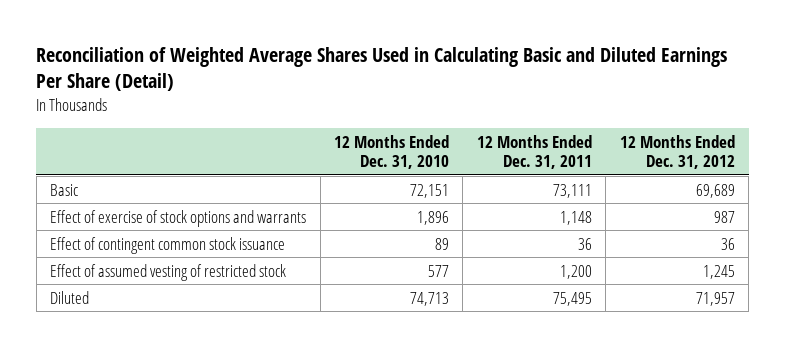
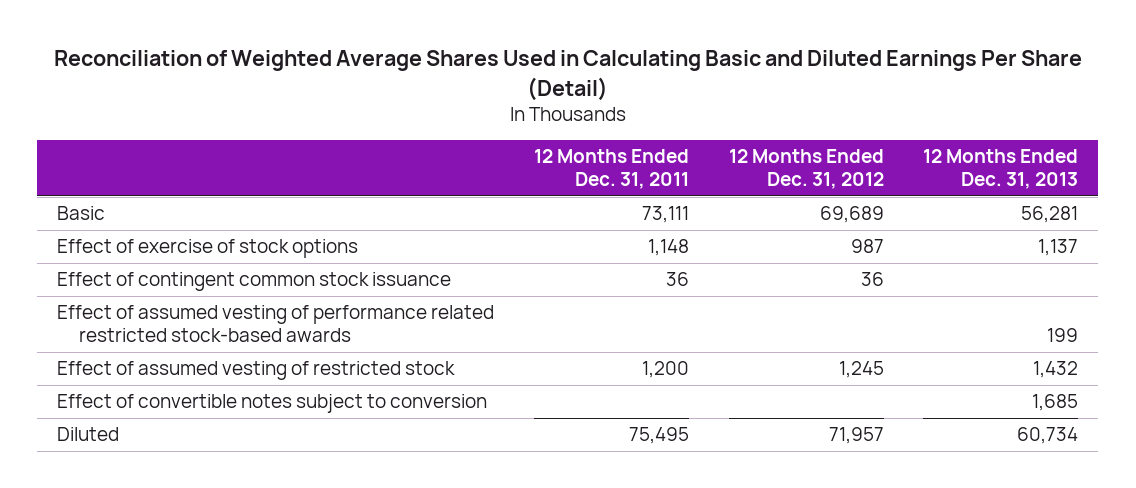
- | 12 Months Ended Dec. 31, 2010 | 12 Months Ended Dec. 31, 2011 | 12 Months Ended Dec. 31, 2012
+ | 12 Months Ended Dec. 31, 2011 | 12 Months Ended Dec. 31, 2012 | 12 Months Ended Dec. 31, 2013
- Effect of exercise of stock options and warrants | 1,896 | 1,148 | 987
+ Effect of exercise of stock options | 1,148 | 987 | 1,137
+ Effect of assumed vesting of performance related restricted stock-based awards | | | 199
+ Effect of convertible notes subject to conversion | | | 1,685

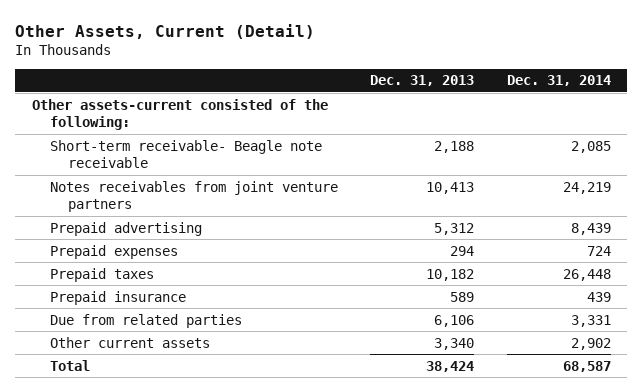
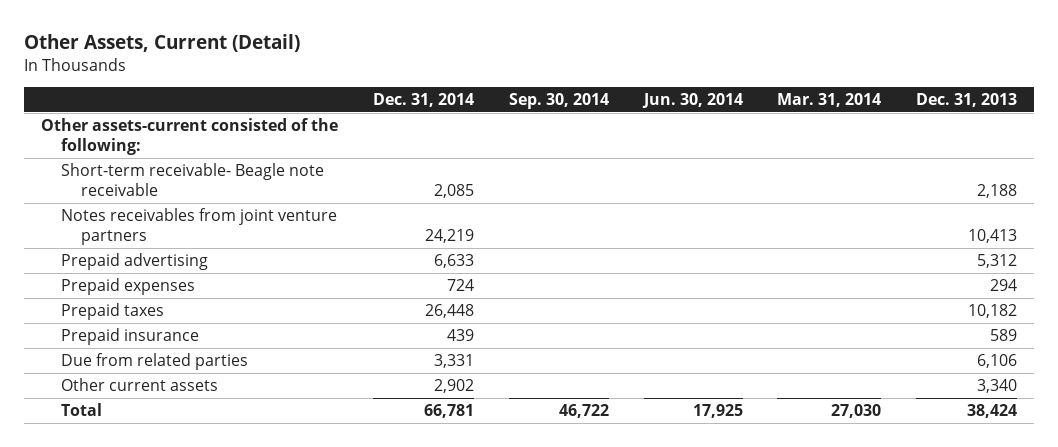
- | Dec. 31, 2013 | Dec. 31, 2014
+ | Dec. 31, 2014 | Sep. 30, 2014 | Jun. 30, 2014 | Mar. 31, 2014 | Dec. 31, 2013
- Prepaid advertising | 5,312 | 8,439
+ Prepaid advertising | 6,633 | | | | 5,312
- Total | 38,424 | 68,587
+ Total | 66,781 | 46,722 | 17,925 | 27,030 | 38,424

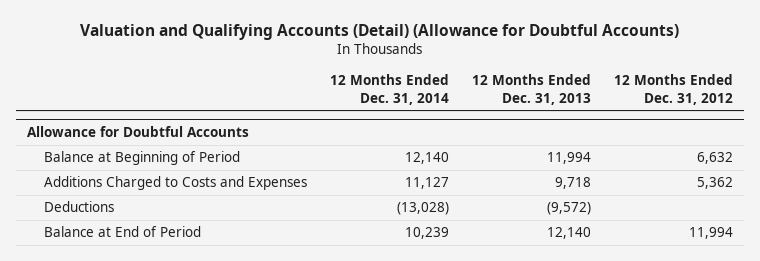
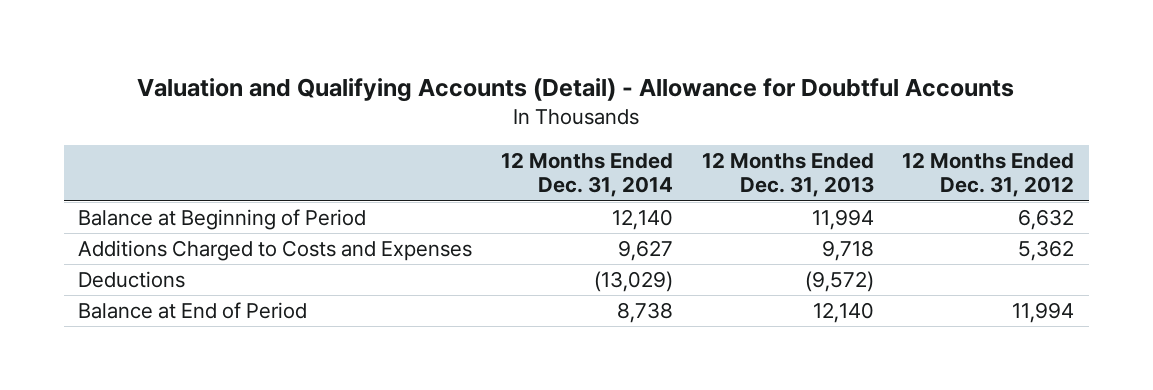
- Valuation and Qualifying Accounts (Detail) (Allowance for Doubtful Accounts)
+ Valuation and Qualifying Accounts (Detail) - Allowance for Doubtful Accounts
- Allowance for Doubtful Accounts
- Additions Charged to Costs and Expenses | 11,127 | 9,718 | 5,362
- Deductions | (13,028) | (9,572) |
- Balance at End of Period | 10,239 | 12,140 | 11,994
+ Additions Charged to Costs and Expenses | 9,627 | 9,718 | 5,362
+ Deductions | (13,029) | (9,572) |
+ Balance at End of Period | 8,738 | 12,140 | 11,994

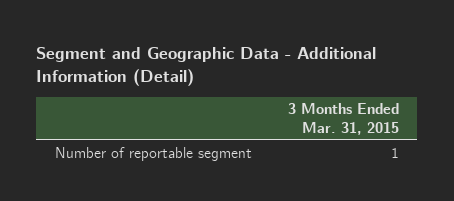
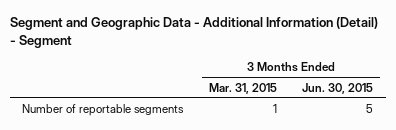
- Segment and Geographic Data - Additional Information (Detail)
+ Segment and Geographic Data - Additional Information (Detail) - Segment
- | 3 Months Ended Mar. 31, 2015
+ | 3 Months Ended Mar. 31, 2015 | 3 Months Ended Jun. 30, 2015
- Number of reportable segment | 1
+ Number of reportable segments | 1 | 5

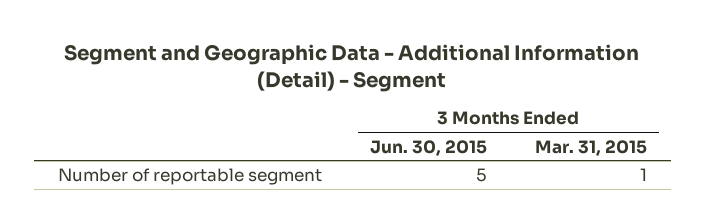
- | 3 Months Ended Mar. 31, 2015 | 3 Months Ended Jun. 30, 2015
+ | 3 Months Ended Jun. 30, 2015 | 3 Months Ended Mar. 31, 2015
- Number of reportable segments | 1 | 5
+ Number of reportable segment | 5 | 1

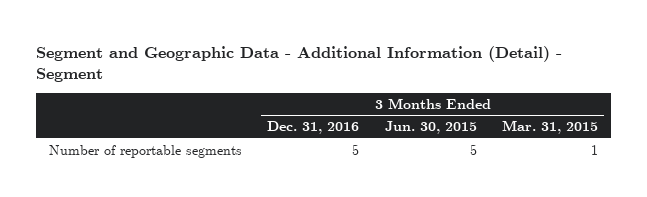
- | 3 Months Ended Jun. 30, 2015 | 3 Months Ended Mar. 31, 2015
+ | 3 Months Ended Dec. 31, 2016 | 3 Months Ended Jun. 30, 2015 | 3 Months Ended Mar. 31, 2015
- Number of reportable segment | 5 | 1
+ Number of reportable segments | 5 | 5 | 1

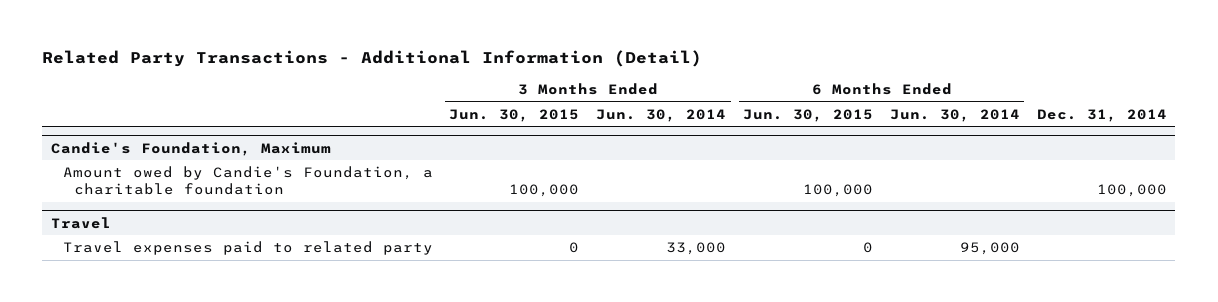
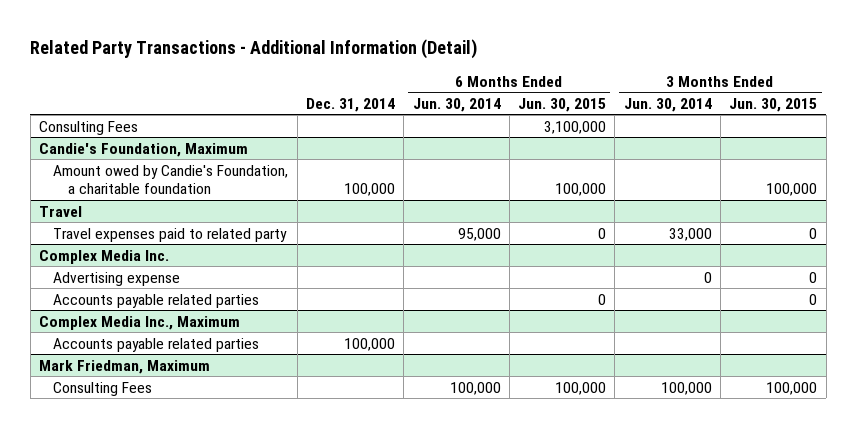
- | 3 Months Ended Jun. 30, 2015 | 3 Months Ended Jun. 30, 2014 | 6 Months Ended Jun. 30, 2015 | 6 Months Ended Jun. 30, 2014 | Dec. 31, 2014
+ | Dec. 31, 2014 | 6 Months Ended Jun. 30, 2014 | 6 Months Ended Jun. 30, 2015 | 3 Months Ended Jun. 30, 2014 | 3 Months Ended Jun. 30, 2015
+ Consulting Fees | | | 3,100,000 | |
+ Complex Media Inc.
+ Advertising expense | | | | 0 | 0
+ Accounts payable related parties | | | 0 | | 0
+ Complex Media Inc., Maximum
+ Accounts payable related parties | 100,000 | | | |
+ Mark Friedman, Maximum
+ Consulting Fees | | 100,000 | 100,000 | 100,000 | 100,000

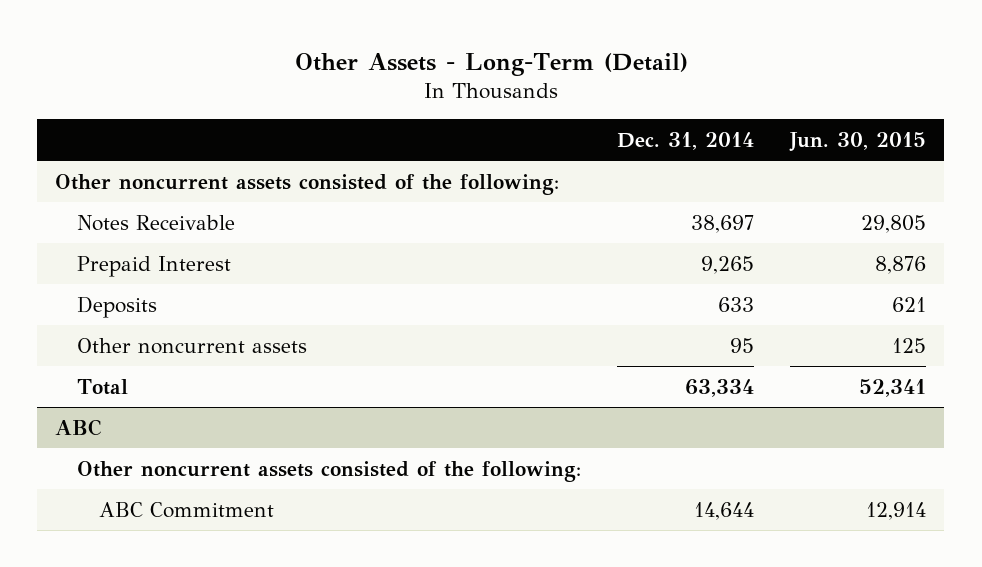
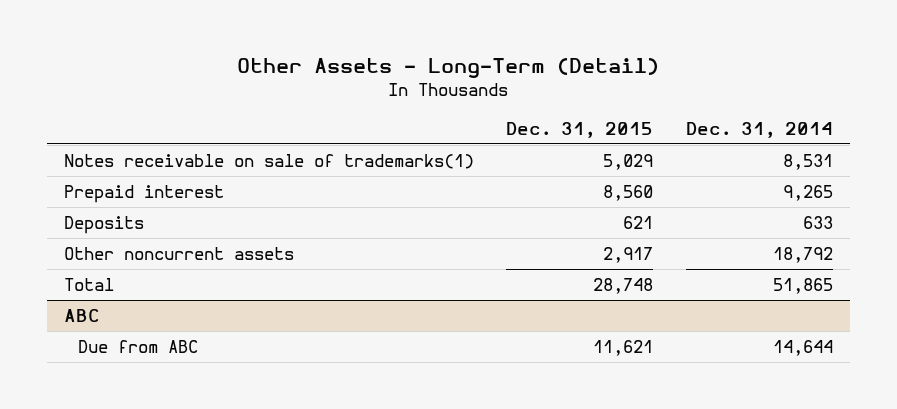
- | Dec. 31, 2014 | Jun. 30, 2015
+ | Dec. 31, 2015 | Dec. 31, 2014
- Other noncurrent assets consisted of the following:
- Notes Receivable | 38,697 | 29,805
- Prepaid Interest | 9,265 | 8,876
+ Notes receivable on sale of trademarks(1) | 5,029 | 8,531
+ Prepaid interest | 8,560 | 9,265
- Other noncurrent assets | 95 | 125
- Total | 63,334 | 52,341
+ Other noncurrent assets | 2,917 | 18,792
+ Total | 28,748 | 51,865
@ ABC
- Other noncurrent assets consisted of the following:
- ABC Commitment | 14,644 | 12,914
+ Due from ABC | 11,621 | 14,644

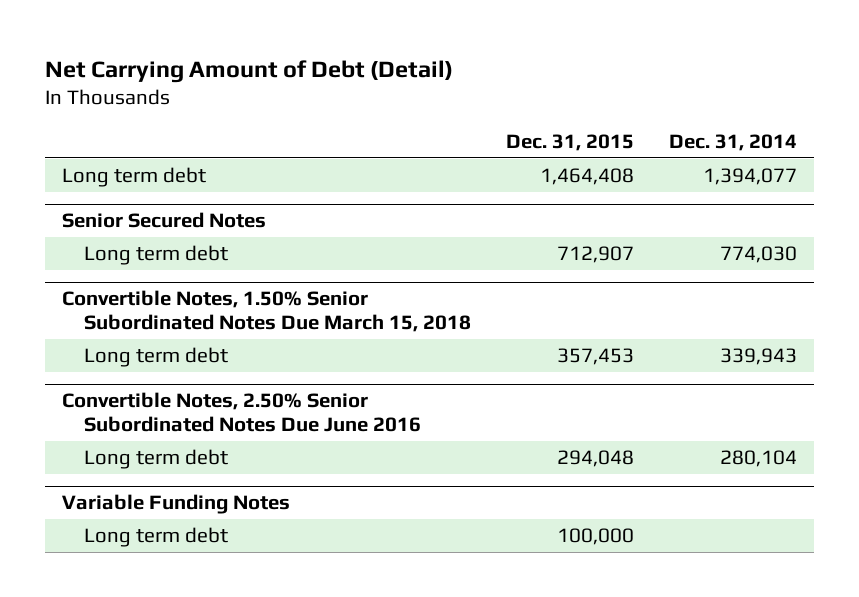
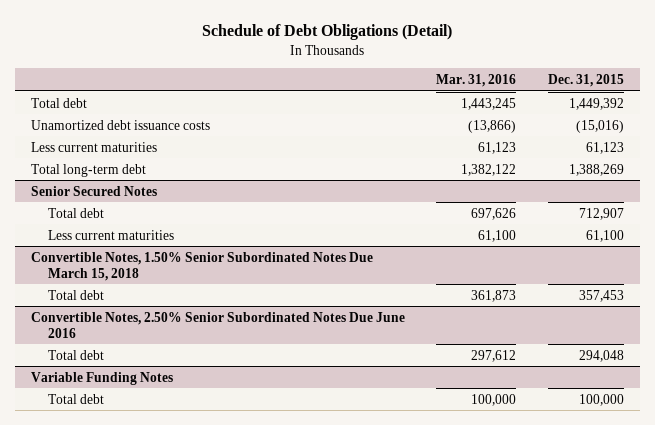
- Net Carrying Amount of Debt (Detail)
+ Schedule of Debt Obligations (Detail)
- | Dec. 31, 2015 | Dec. 31, 2014
+ | Mar. 31, 2016 | Dec. 31, 2015
- Long term debt | 1,464,408 | 1,394,077
+ Total debt | 1,443,245 | 1,449,392
+ Unamortized debt issuance costs | (13,866) | (15,016)
+ Less current maturities | 61,123 | 61,123
+ Total long-term debt | 1,382,122 | 1,388,269
@ Senior Secured Notes
- Long term debt | 712,907 | 774,030
+ Total debt | 697,626 | 712,907
+ Less current maturities | 61,100 | 61,100
@ Convertible Notes, 1.50% Senior Subordinated Notes Due March 15, 2018
- Long term debt | 357,453 | 339,943
+ Total debt | 361,873 | 357,453
@ Convertible Notes, 2.50% Senior Subordinated Notes Due June 2016
- Long term debt | 294,048 | 280,104
+ Total debt | 297,612 | 294,048
@ Variable Funding Notes
- Long term debt | 100,000 |
+ Total debt | 100,000 | 100,000

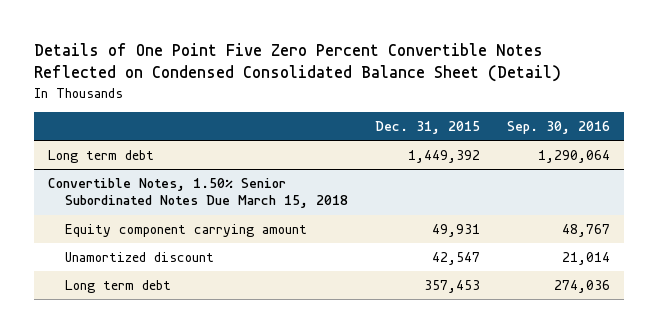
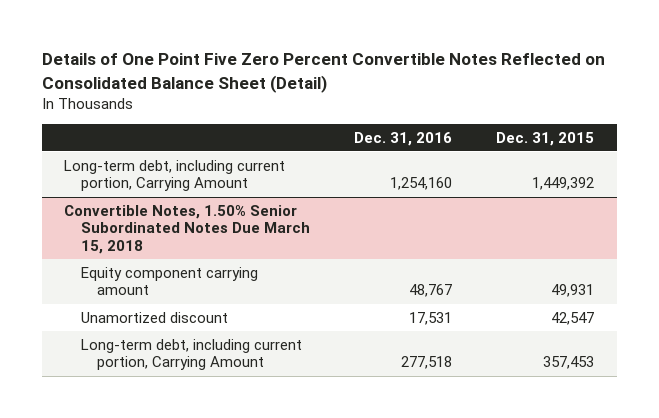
- Details of One Point Five Zero Percent Convertible Notes Reflected on Condensed Consolidated Balance Sheet (Detail)
+ Details of One Point Five Zero Percent Convertible Notes Reflected on Consolidated Balance Sheet (Detail)
- | Dec. 31, 2015 | Sep. 30, 2016
+ | Dec. 31, 2016 | Dec. 31, 2015
- Long term debt | 1,449,392 | 1,290,064
+ Long-term debt, including current portion, Carrying Amount | 1,254,160 | 1,449,392
@ Convertible Notes, 1.50% Senior Subordinated Notes Due March 15, 2018
- Long term debt | 357,453 | 274,036
+ Long-term debt, including current portion, Carrying Amount | 277,518 | 357,453

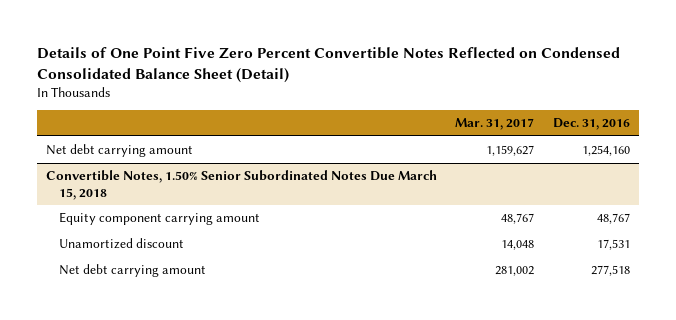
- Details of One Point Five Zero Percent Convertible Notes Reflected on Consolidated Balance Sheet (Detail)
+ Details of One Point Five Zero Percent Convertible Notes Reflected on Condensed Consolidated Balance Sheet (Detail)
- | Dec. 31, 2016 | Dec. 31, 2015
+ | Mar. 31, 2017 | Dec. 31, 2016
- Long-term debt, including current portion, Carrying Amount | 1,254,160 | 1,449,392
+ Net debt carrying amount | 1,159,627 | 1,254,160
@ Convertible Notes, 1.50% Senior Subordinated Notes Due March 15, 2018
- Long-term debt, including current portion, Carrying Amount | 277,518 | 357,453
+ Net debt carrying amount | 281,002 | 277,518

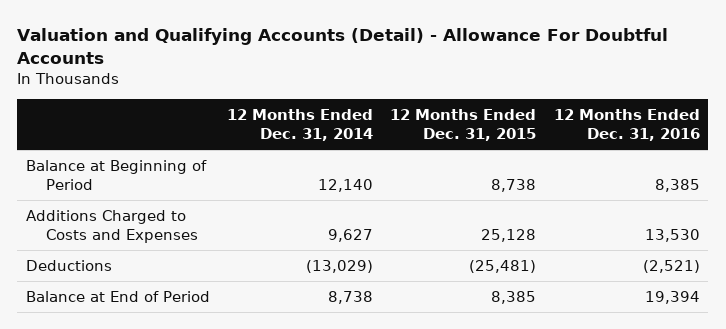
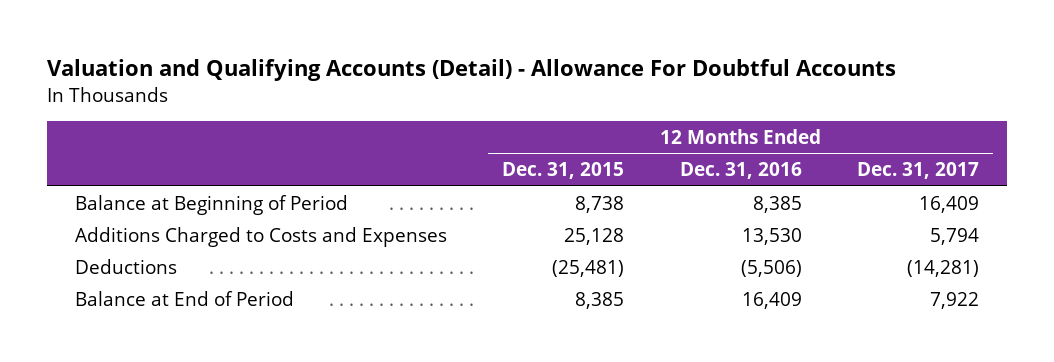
- | 12 Months Ended Dec. 31, 2014 | 12 Months Ended Dec. 31, 2015 | 12 Months Ended Dec. 31, 2016
+ | 12 Months Ended Dec. 31, 2015 | 12 Months Ended Dec. 31, 2016 | 12 Months Ended Dec. 31, 2017
- Deductions | (13,029) | (25,481) | (2,521)
- Balance at End of Period | 8,738 | 8,385 | 19,394
+ Deductions | (25,481) | (5,506) | (14,281)
+ Balance at End of Period | 8,385 | 16,409 | 7,922

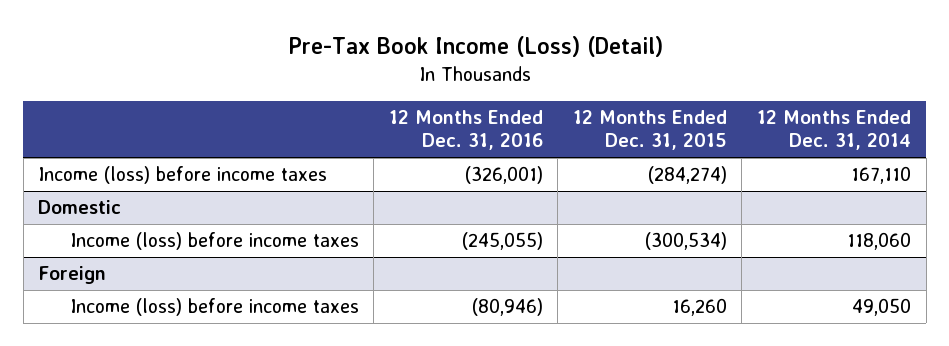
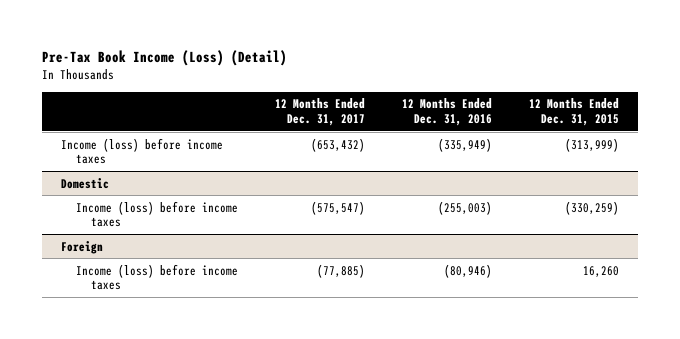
- | 12 Months Ended Dec. 31, 2016 | 12 Months Ended Dec. 31, 2015 | 12 Months Ended Dec. 31, 2014
+ | 12 Months Ended Dec. 31, 2017 | 12 Months Ended Dec. 31, 2016 | 12 Months Ended Dec. 31, 2015
- Income (loss) before income taxes | (326,001) | (284,274) | 167,110
+ Income (loss) before income taxes | (653,432) | (335,949) | (313,999)
@ Domestic
- Income (loss) before income taxes | (245,055) | (300,534) | 118,060
+ Income (loss) before income taxes | (575,547) | (255,003) | (330,259)

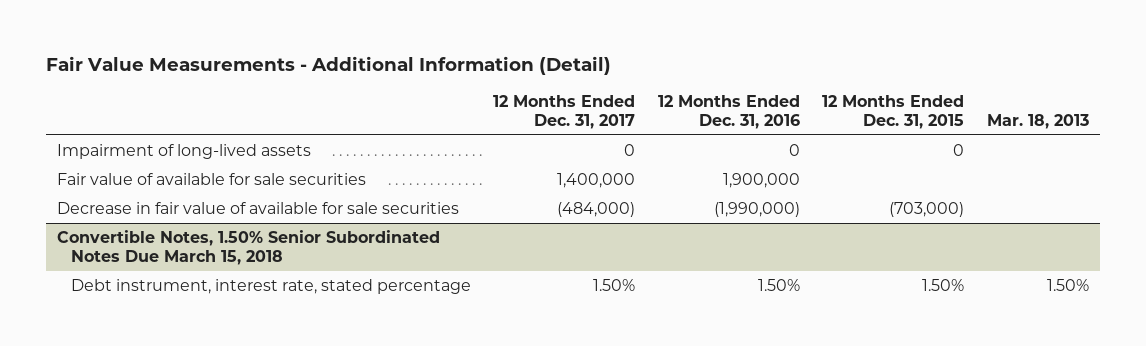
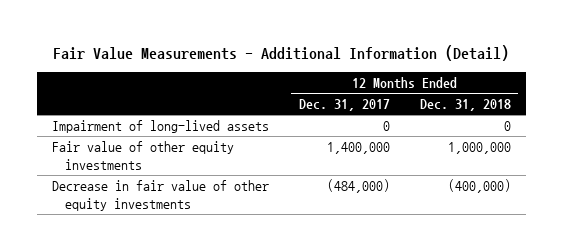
- | 12 Months Ended Dec. 31, 2017 | 12 Months Ended Dec. 31, 2016 | 12 Months Ended Dec. 31, 2015 | Mar. 18, 2013
+ | 12 Months Ended Dec. 31, 2017 | 12 Months Ended Dec. 31, 2018
- Fair value of available for sale securities | 1,400,000 | 1,900,000 | |
- Decrease in fair value of available for sale securities | (484,000) | (1,990,000) | (703,000) |
- Convertible Notes, 1.50% Senior Subordinated Notes Due March 15, 2018
- Debt instrument, interest rate, stated percentage | 1.50% | 1.50% | 1.50% | 1.50%
+ Fair value of other equity investments | 1,400,000 | 1,000,000
+ Decrease in fair value of other equity investments | (484,000) | (400,000)

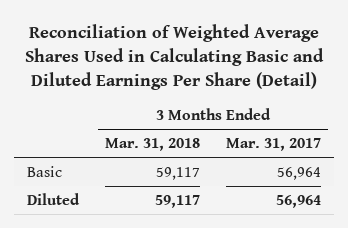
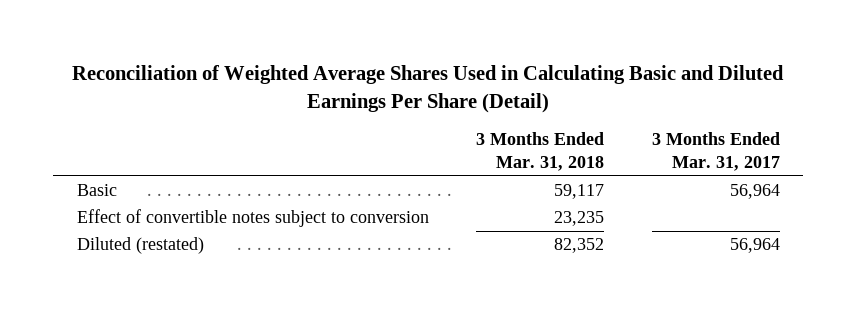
- Diluted | 59,117 | 56,964
+ Effect of convertible notes subject to conversion | 23,235 |
+ Diluted (restated) | 82,352 | 56,964

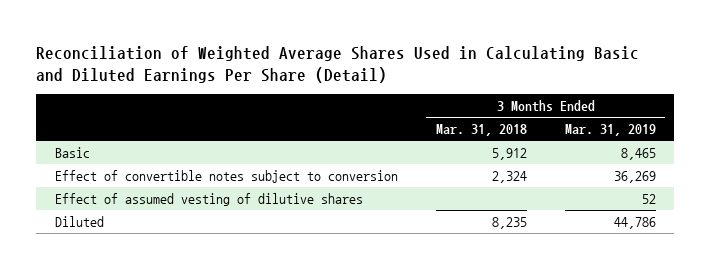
- | 3 Months Ended Mar. 31, 2018 | 3 Months Ended Mar. 31, 2017
+ | 3 Months Ended Mar. 31, 2018 | 3 Months Ended Mar. 31, 2019
- Basic | 59,117 | 56,964
- Effect of convertible notes subject to conversion | 23,235 |
- Diluted (restated) | 82,352 | 56,964
+ Basic | 5,912 | 8,465
+ Effect of convertible notes subject to conversion | 2,324 | 36,269
+ Effect of assumed vesting of dilutive shares | | 52
+ Diluted | 8,235 | 44,786

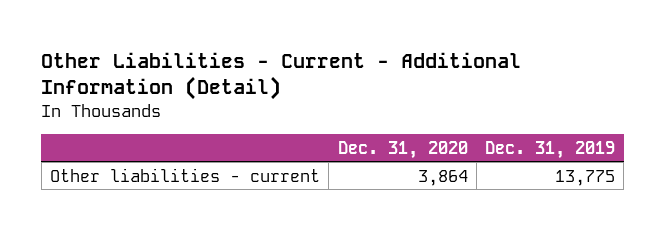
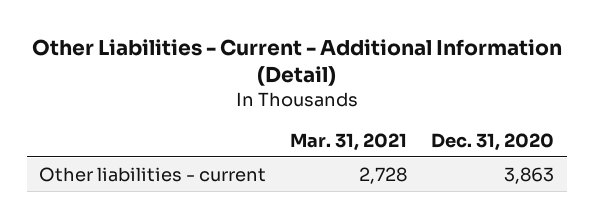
- | Dec. 31, 2020 | Dec. 31, 2019
+ | Mar. 31, 2021 | Dec. 31, 2020
- Other liabilities - current | 3,864 | 13,775
+ Other liabilities - current | 2,728 | 3,863

